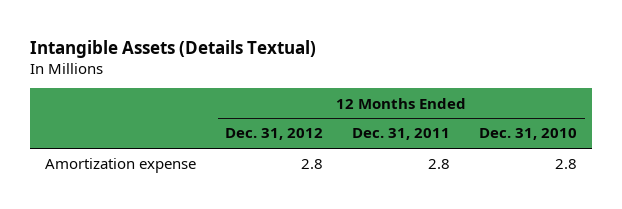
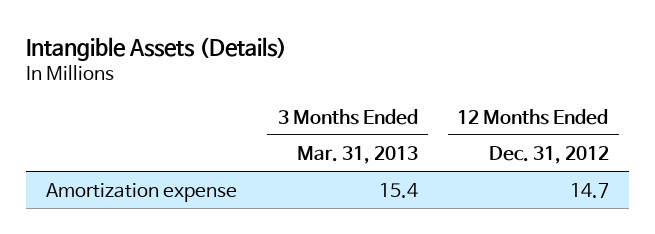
- Intangible Assets (Details Textual)
+ Intangible Assets (Details)
- | 12 Months Ended Dec. 31, 2012 | 12 Months Ended Dec. 31, 2011 | 12 Months Ended Dec. 31, 2010
+ | 3 Months Ended Mar. 31, 2013 | 12 Months Ended Dec. 31, 2012
- Amortization expense | 2.8 | 2.8 | 2.8
+ Amortization expense | 15.4 | 14.7

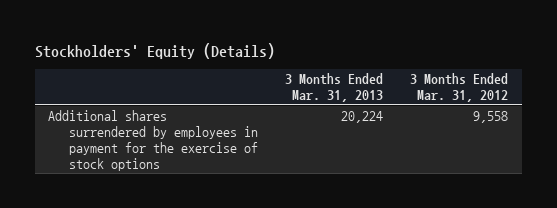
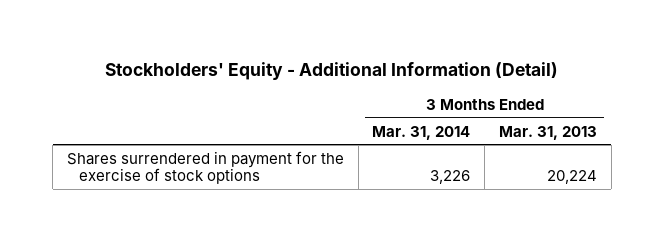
- Stockholders' Equity (Details)
+ Stockholders' Equity - Additional Information (Detail)
- | 3 Months Ended Mar. 31, 2013 | 3 Months Ended Mar. 31, 2012
+ | 3 Months Ended Mar. 31, 2014 | 3 Months Ended Mar. 31, 2013
- Additional shares surrendered by employees in payment for the exercise of stock options | 20,224 | 9,558
+ Shares surrendered in payment for the exercise of stock options | 3,226 | 20,224

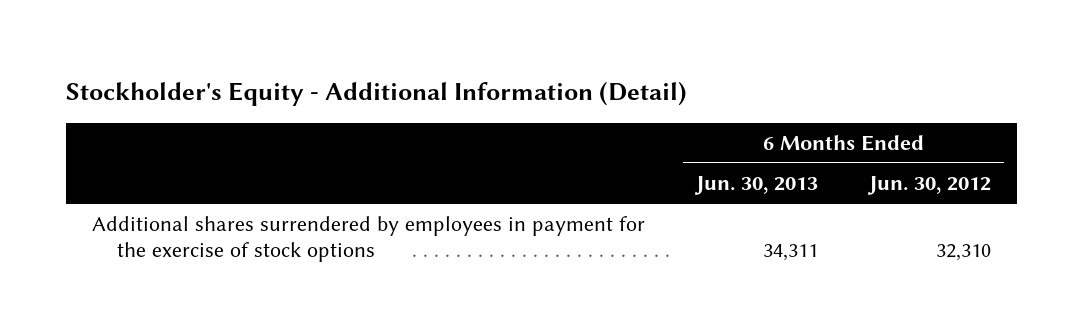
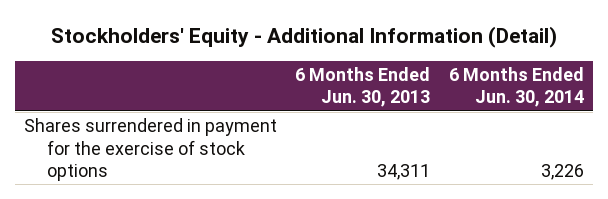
- Stockholder's Equity - Additional Information (Detail)
+ Stockholders' Equity - Additional Information (Detail)
- | 6 Months Ended Jun. 30, 2013 | 6 Months Ended Jun. 30, 2012
+ | 6 Months Ended Jun. 30, 2013 | 6 Months Ended Jun. 30, 2014
- Additional shares surrendered by employees in payment for the exercise of stock options | 34,311 | 32,310
+ Shares surrendered in payment for the exercise of stock options | 34,311 | 3,226

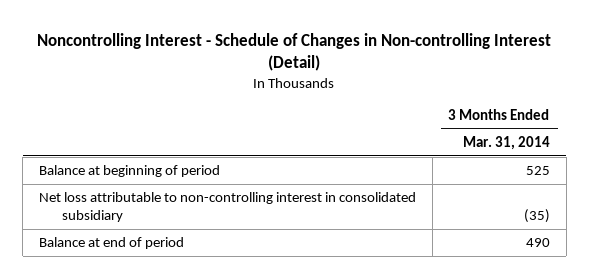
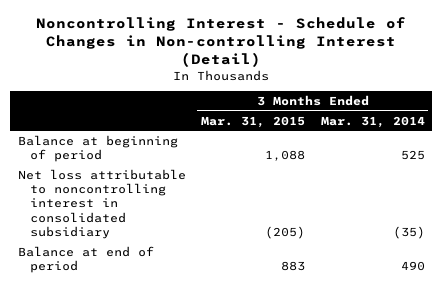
- | 3 Months Ended Mar. 31, 2014
+ | 3 Months Ended Mar. 31, 2015 | 3 Months Ended Mar. 31, 2014
- Net loss attributable to non-controlling interest in consolidated subsidiary | (35)
+ Net loss attributable to noncontrolling interest in consolidated subsidiary | (205) | (35)

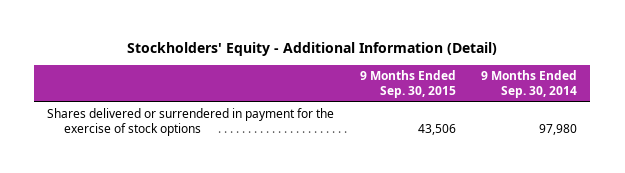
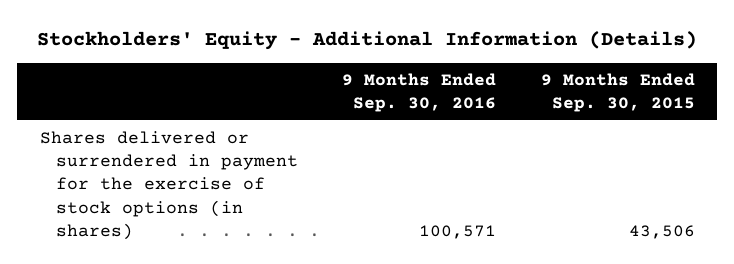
- Stockholders' Equity - Additional Information (Detail)
+ Stockholders' Equity - Additional Information (Details)
- | 9 Months Ended Sep. 30, 2015 | 9 Months Ended Sep. 30, 2014
+ | 9 Months Ended Sep. 30, 2016 | 9 Months Ended Sep. 30, 2015
- Shares delivered or surrendered in payment for the exercise of stock options | 43,506 | 97,980
+ Shares delivered or surrendered in payment for the exercise of stock options (in shares) | 100,571 | 43,506

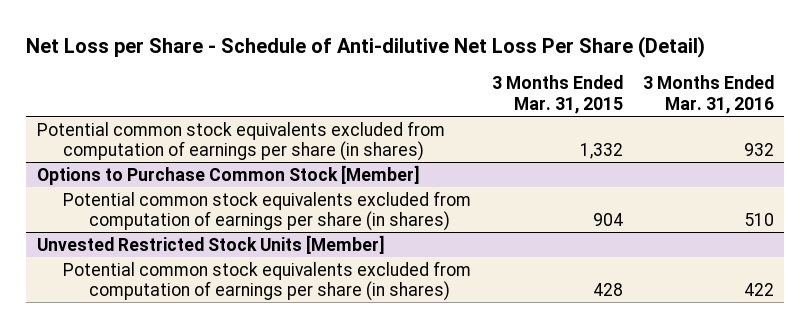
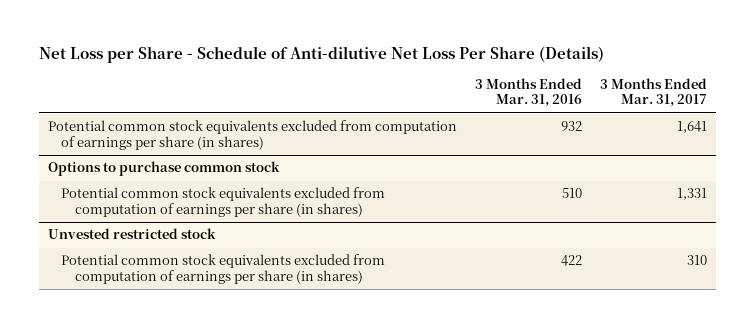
- Net Loss per Share - Schedule of Anti-dilutive Net Loss Per Share (Detail)
+ Net Loss per Share - Schedule of Anti-dilutive Net Loss Per Share (Details)
- | 3 Months Ended Mar. 31, 2015 | 3 Months Ended Mar. 31, 2016
+ | 3 Months Ended Mar. 31, 2016 | 3 Months Ended Mar. 31, 2017
- Options to Purchase Common Stock [Member]
+ Options to purchase common stock
- Unvested Restricted Stock Units [Member]
+ Unvested restricted stock

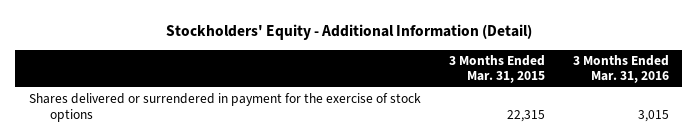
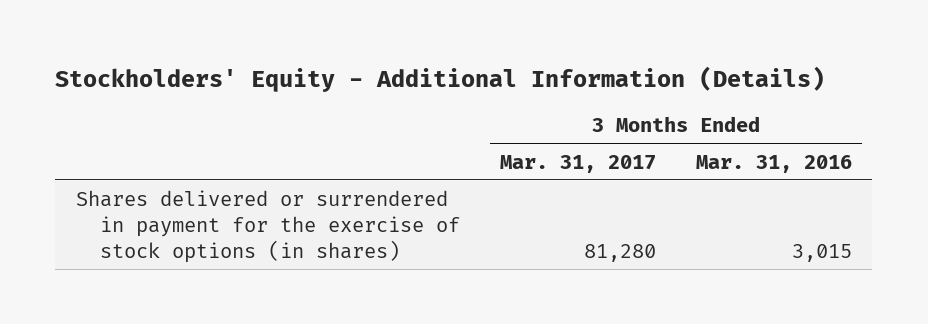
- Stockholders' Equity - Additional Information (Detail)
+ Stockholders' Equity - Additional Information (Details)
- | 3 Months Ended Mar. 31, 2015 | 3 Months Ended Mar. 31, 2016
+ | 3 Months Ended Mar. 31, 2017 | 3 Months Ended Mar. 31, 2016
- Shares delivered or surrendered in payment for the exercise of stock options | 22,315 | 3,015
+ Shares delivered or surrendered in payment for the exercise of stock options (in shares) | 81,280 | 3,015

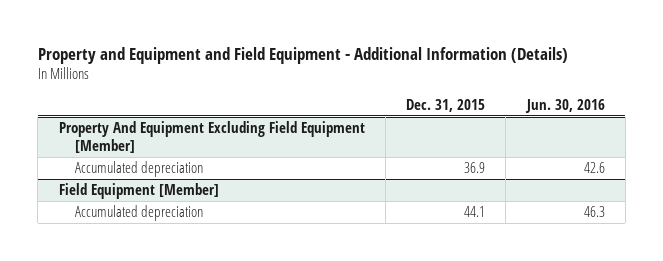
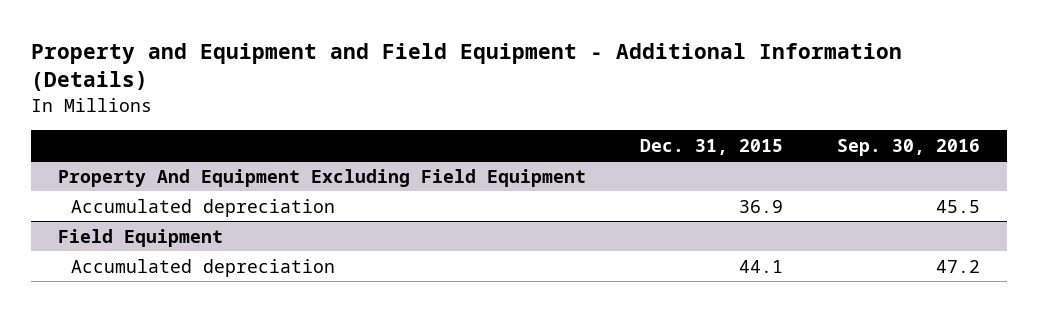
- | Dec. 31, 2015 | Jun. 30, 2016
+ | Dec. 31, 2015 | Sep. 30, 2016
- Property And Equipment Excluding Field Equipment [Member]
+ Property And Equipment Excluding Field Equipment
- Field Equipment [Member]
+ Field Equipment

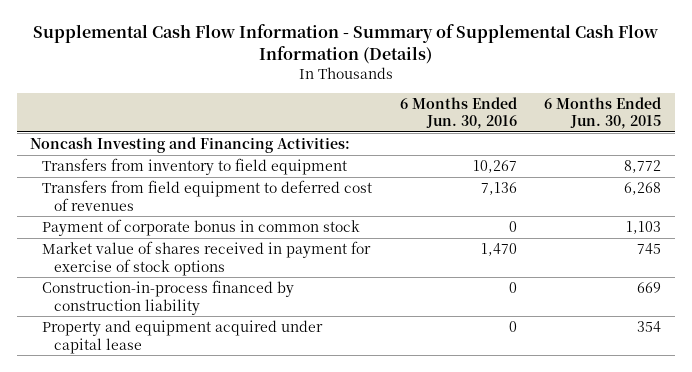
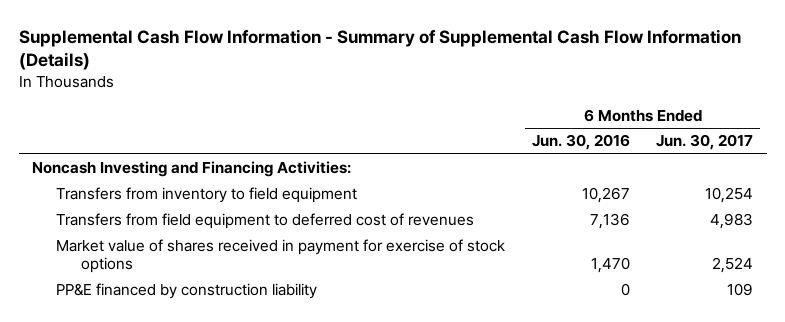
- | 6 Months Ended Jun. 30, 2016 | 6 Months Ended Jun. 30, 2015
+ | 6 Months Ended Jun. 30, 2016 | 6 Months Ended Jun. 30, 2017
- Payment of corporate bonus in common stock | 0 | 1,103
- Construction-in-process financed by construction liability | 0 | 669
- Property and equipment acquired under capital lease | 0 | 354
+ PP&E financed by construction liability | 0 | 109

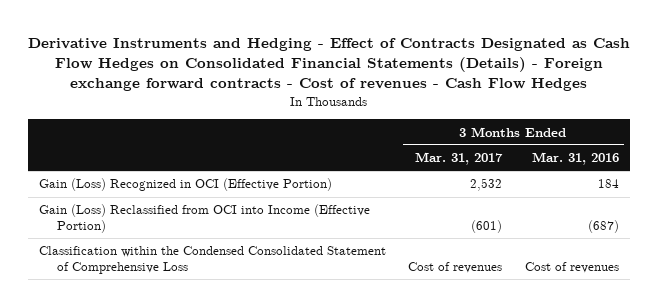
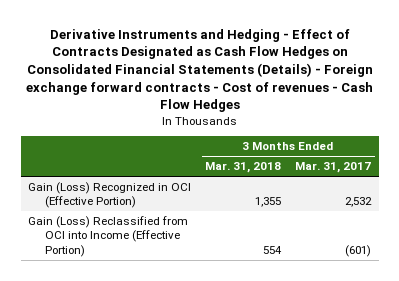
- | 3 Months Ended Mar. 31, 2017 | 3 Months Ended Mar. 31, 2016
+ | 3 Months Ended Mar. 31, 2018 | 3 Months Ended Mar. 31, 2017
- Classification within the Condensed Consolidated Statement of Comprehensive Loss | Cost of revenues | Cost of revenues

